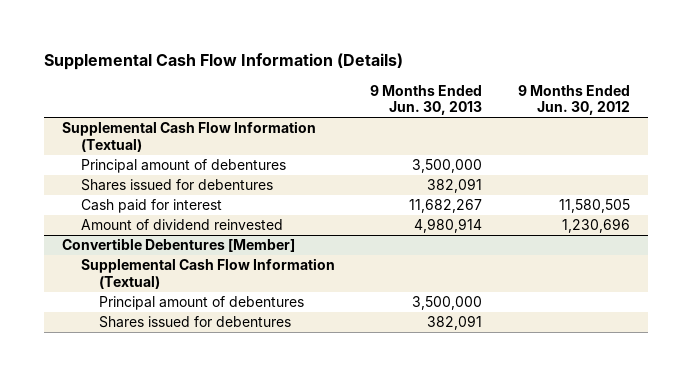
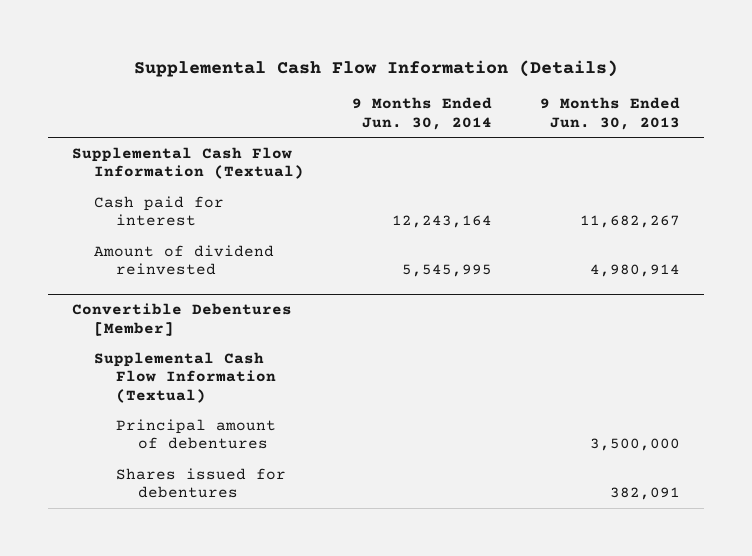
- | 9 Months Ended Jun. 30, 2013 | 9 Months Ended Jun. 30, 2012
+ | 9 Months Ended Jun. 30, 2014 | 9 Months Ended Jun. 30, 2013
- Principal amount of debentures | 3,500,000 |
- Shares issued for debentures | 382,091 |

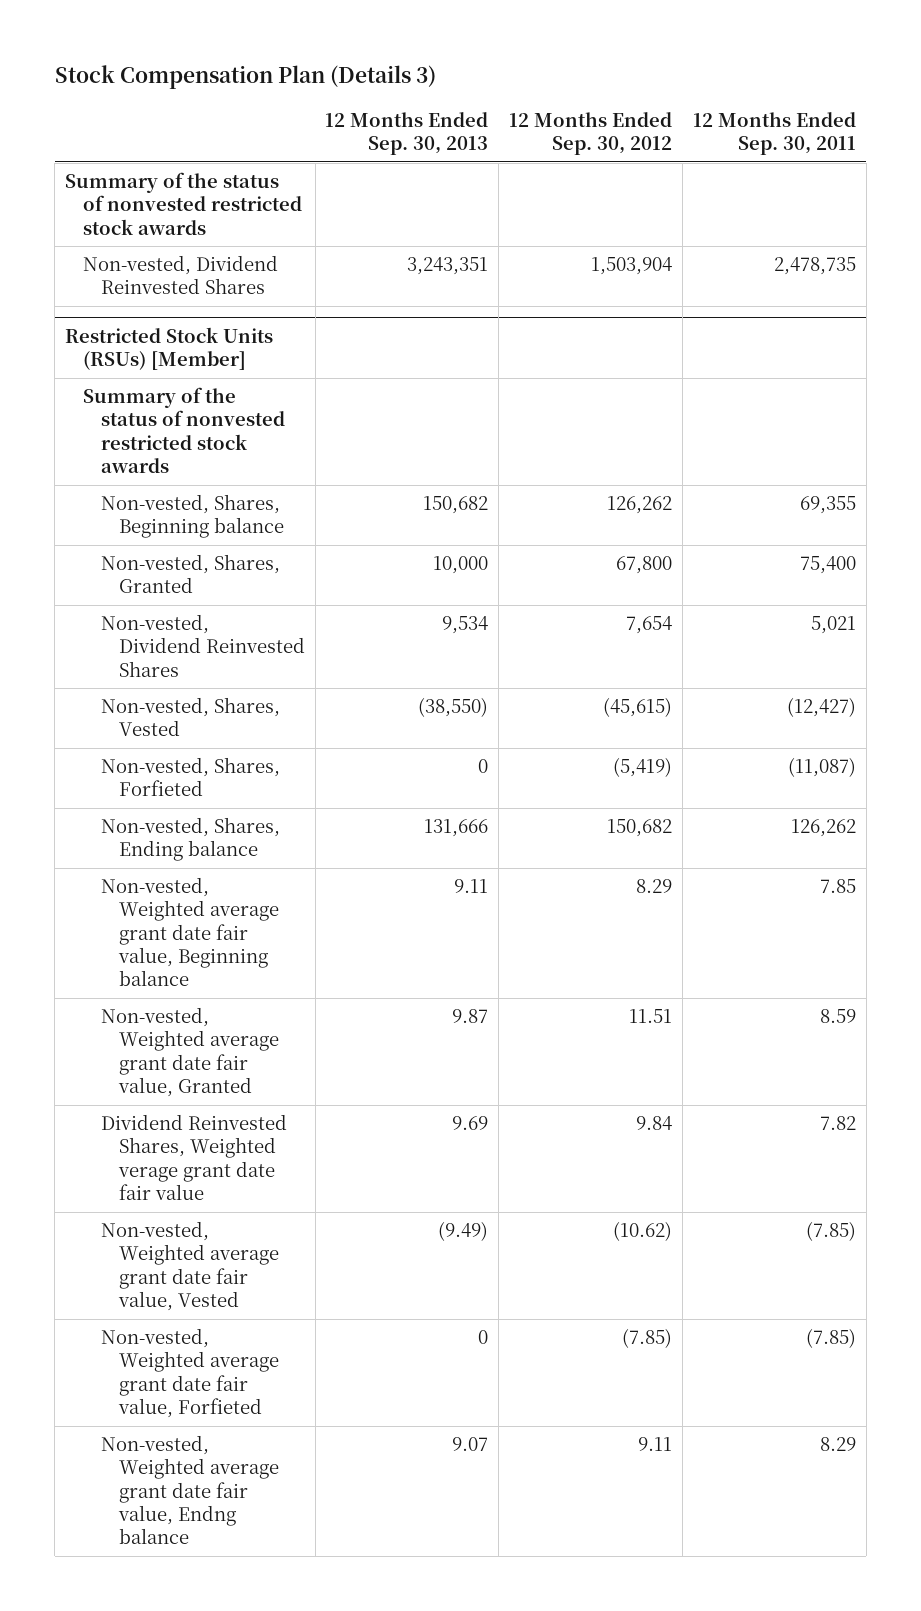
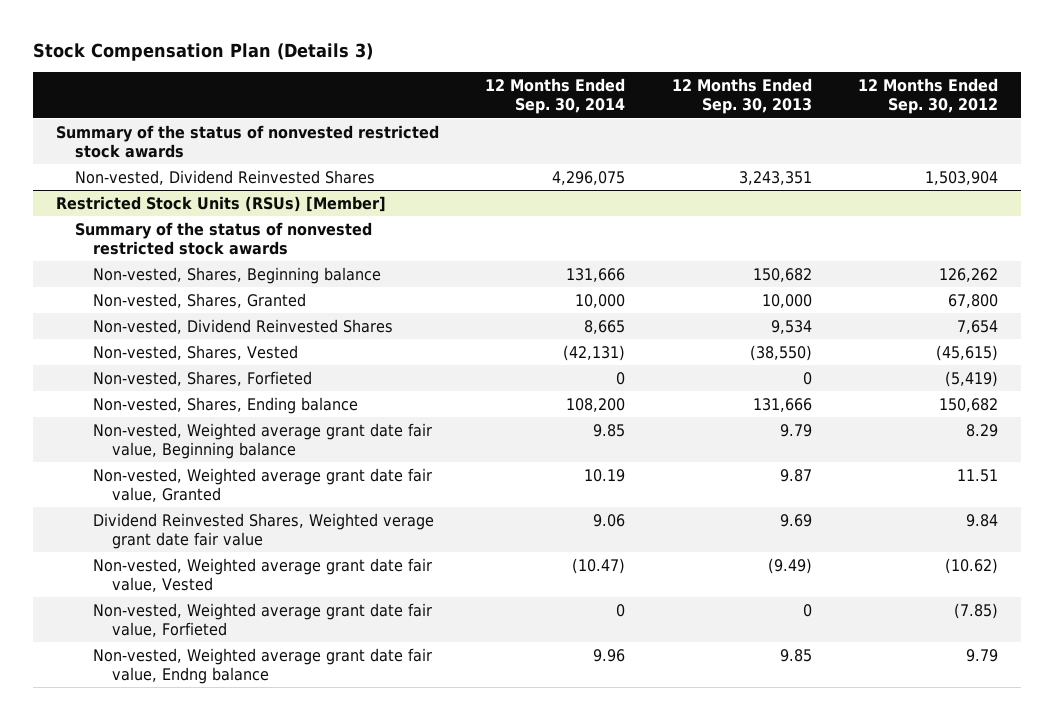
- | 12 Months Ended Sep. 30, 2013 | 12 Months Ended Sep. 30, 2012 | 12 Months Ended Sep. 30, 2011
+ | 12 Months Ended Sep. 30, 2014 | 12 Months Ended Sep. 30, 2013 | 12 Months Ended Sep. 30, 2012
@ Restricted Stock Units (RSUs) [Member]
- Non-vested, Weighted average grant date fair value, Beginning balance | 9.11 | 8.29 | 7.85
+ Non-vested, Weighted average grant date fair value, Beginning balance | 9.85 | 9.79 | 8.29
- Non-vested, Weighted average grant date fair value, Endng balance | 9.07 | 9.11 | 8.29
+ Non-vested, Weighted average grant date fair value, Endng balance | 9.96 | 9.85 | 9.79

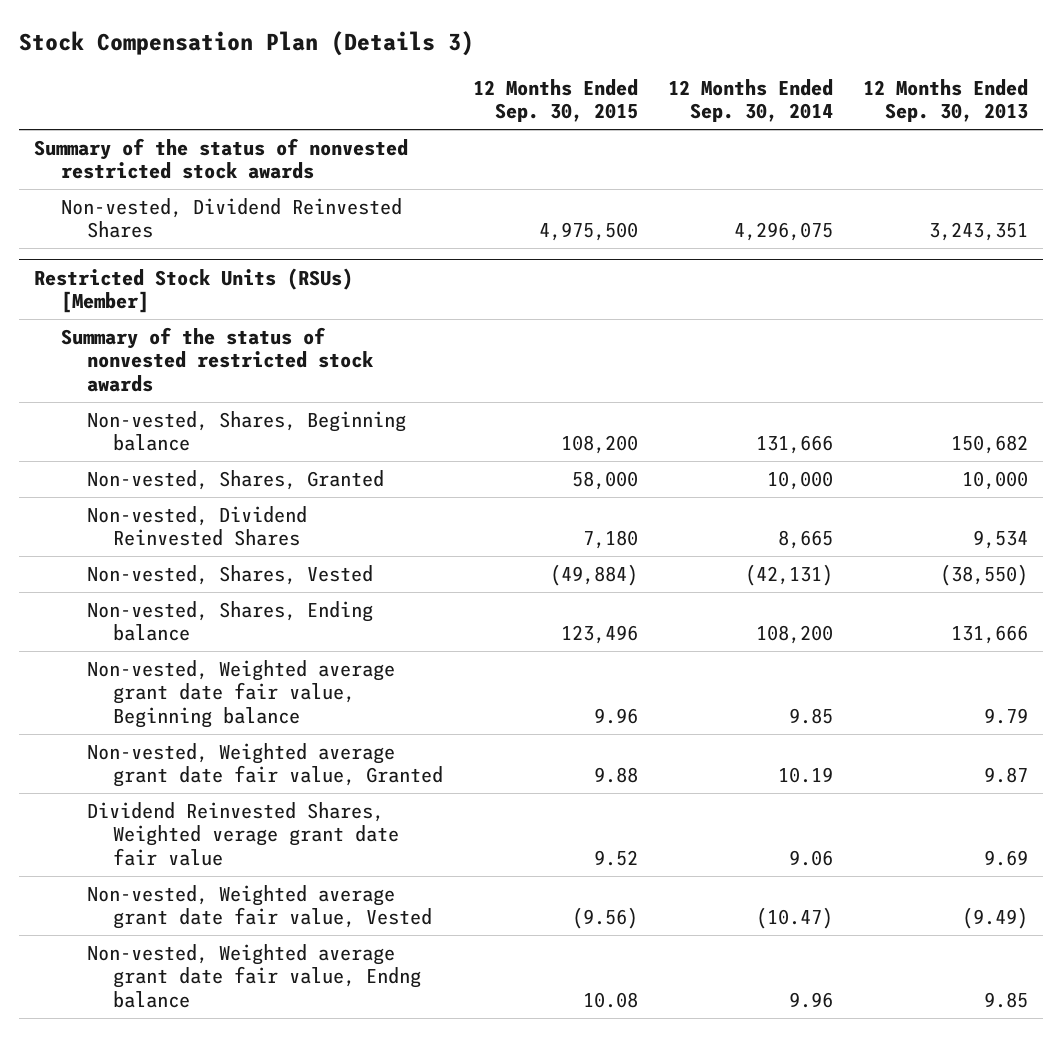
- | 12 Months Ended Sep. 30, 2014 | 12 Months Ended Sep. 30, 2013 | 12 Months Ended Sep. 30, 2012
+ | 12 Months Ended Sep. 30, 2015 | 12 Months Ended Sep. 30, 2014 | 12 Months Ended Sep. 30, 2013
@ Restricted Stock Units (RSUs) [Member]
- Non-vested, Shares, Forfieted | 0 | 0 | (5,419)
- Non-vested, Weighted average grant date fair value, Forfieted | 0 | 0 | (7.85)

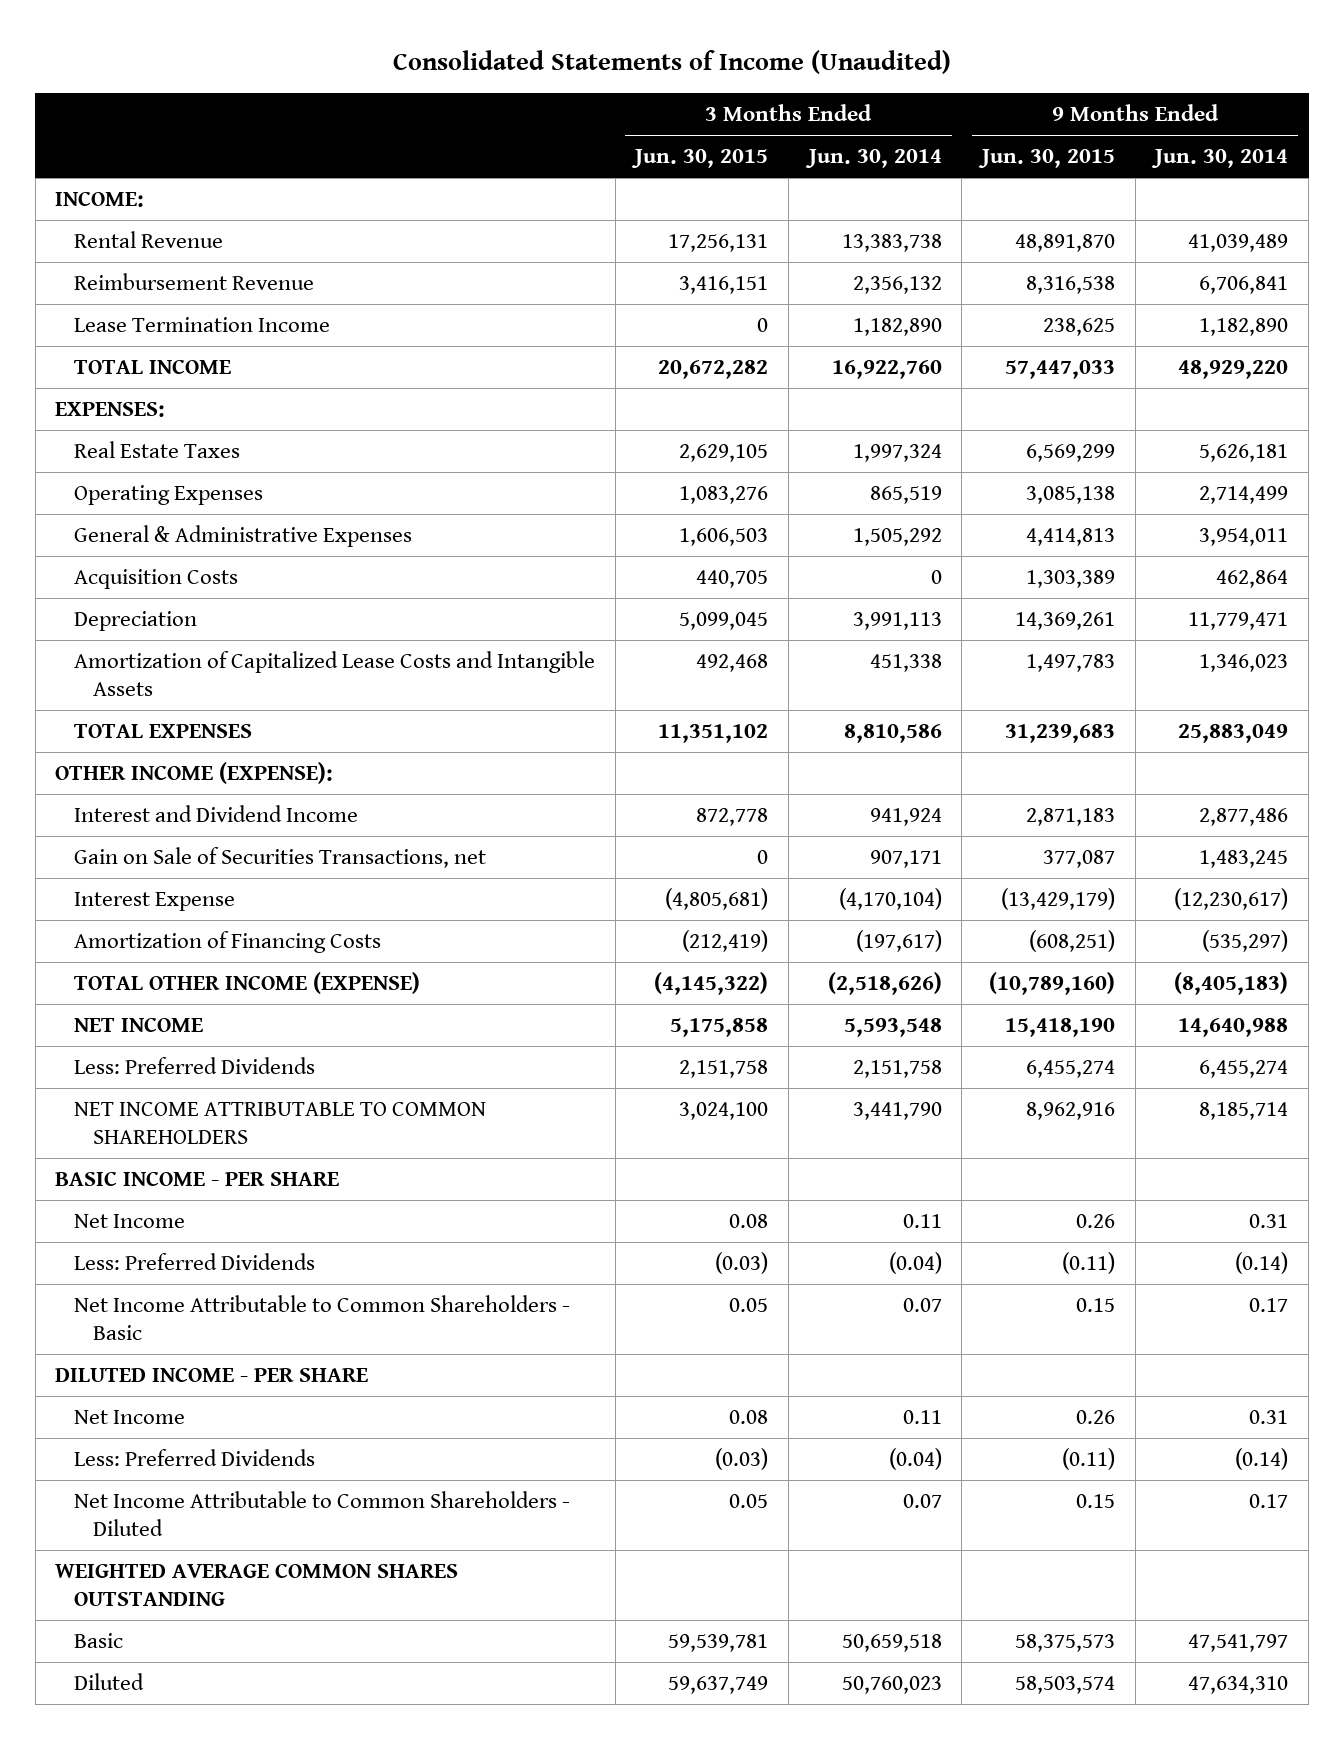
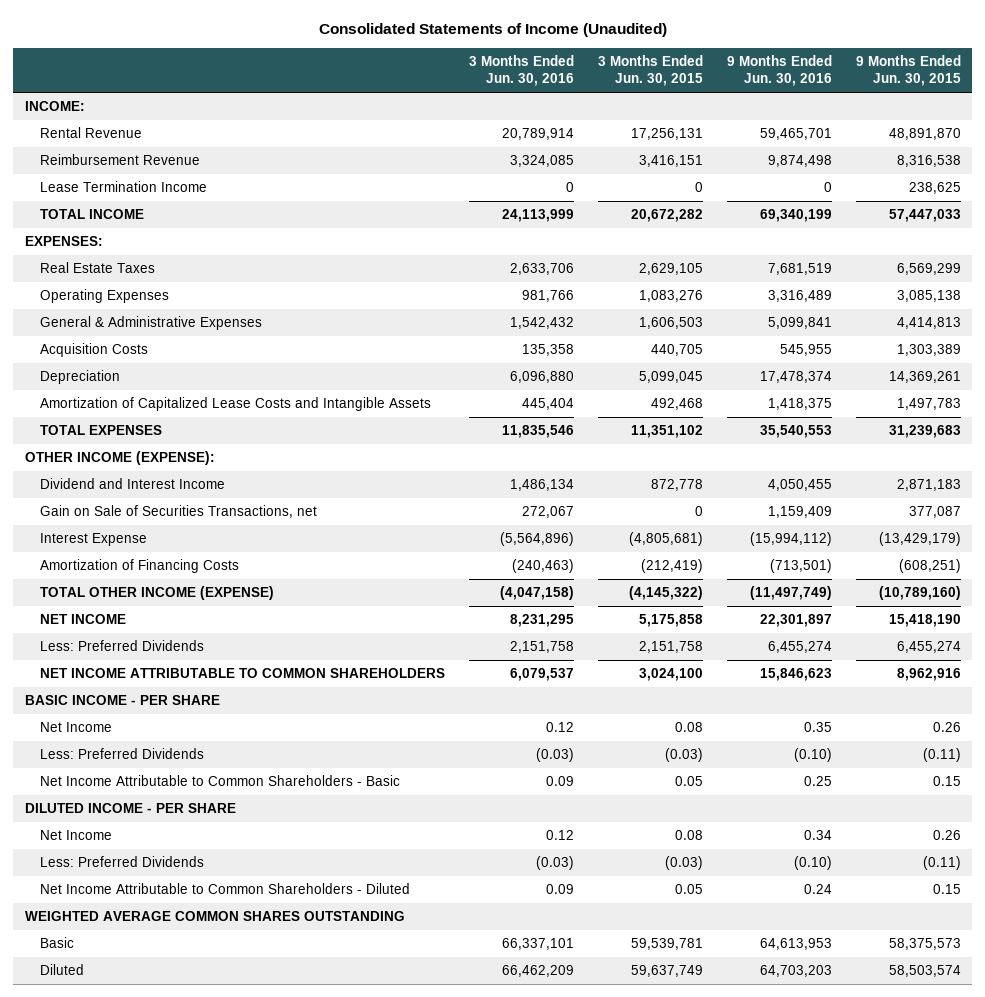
- | 3 Months Ended Jun. 30, 2015 | 3 Months Ended Jun. 30, 2014 | 9 Months Ended Jun. 30, 2015 | 9 Months Ended Jun. 30, 2014
+ | 3 Months Ended Jun. 30, 2016 | 3 Months Ended Jun. 30, 2015 | 9 Months Ended Jun. 30, 2016 | 9 Months Ended Jun. 30, 2015
- Interest and Dividend Income | 872,778 | 941,924 | 2,871,183 | 2,877,486
+ Dividend and Interest Income | 1,486,134 | 872,778 | 4,050,455 | 2,871,183

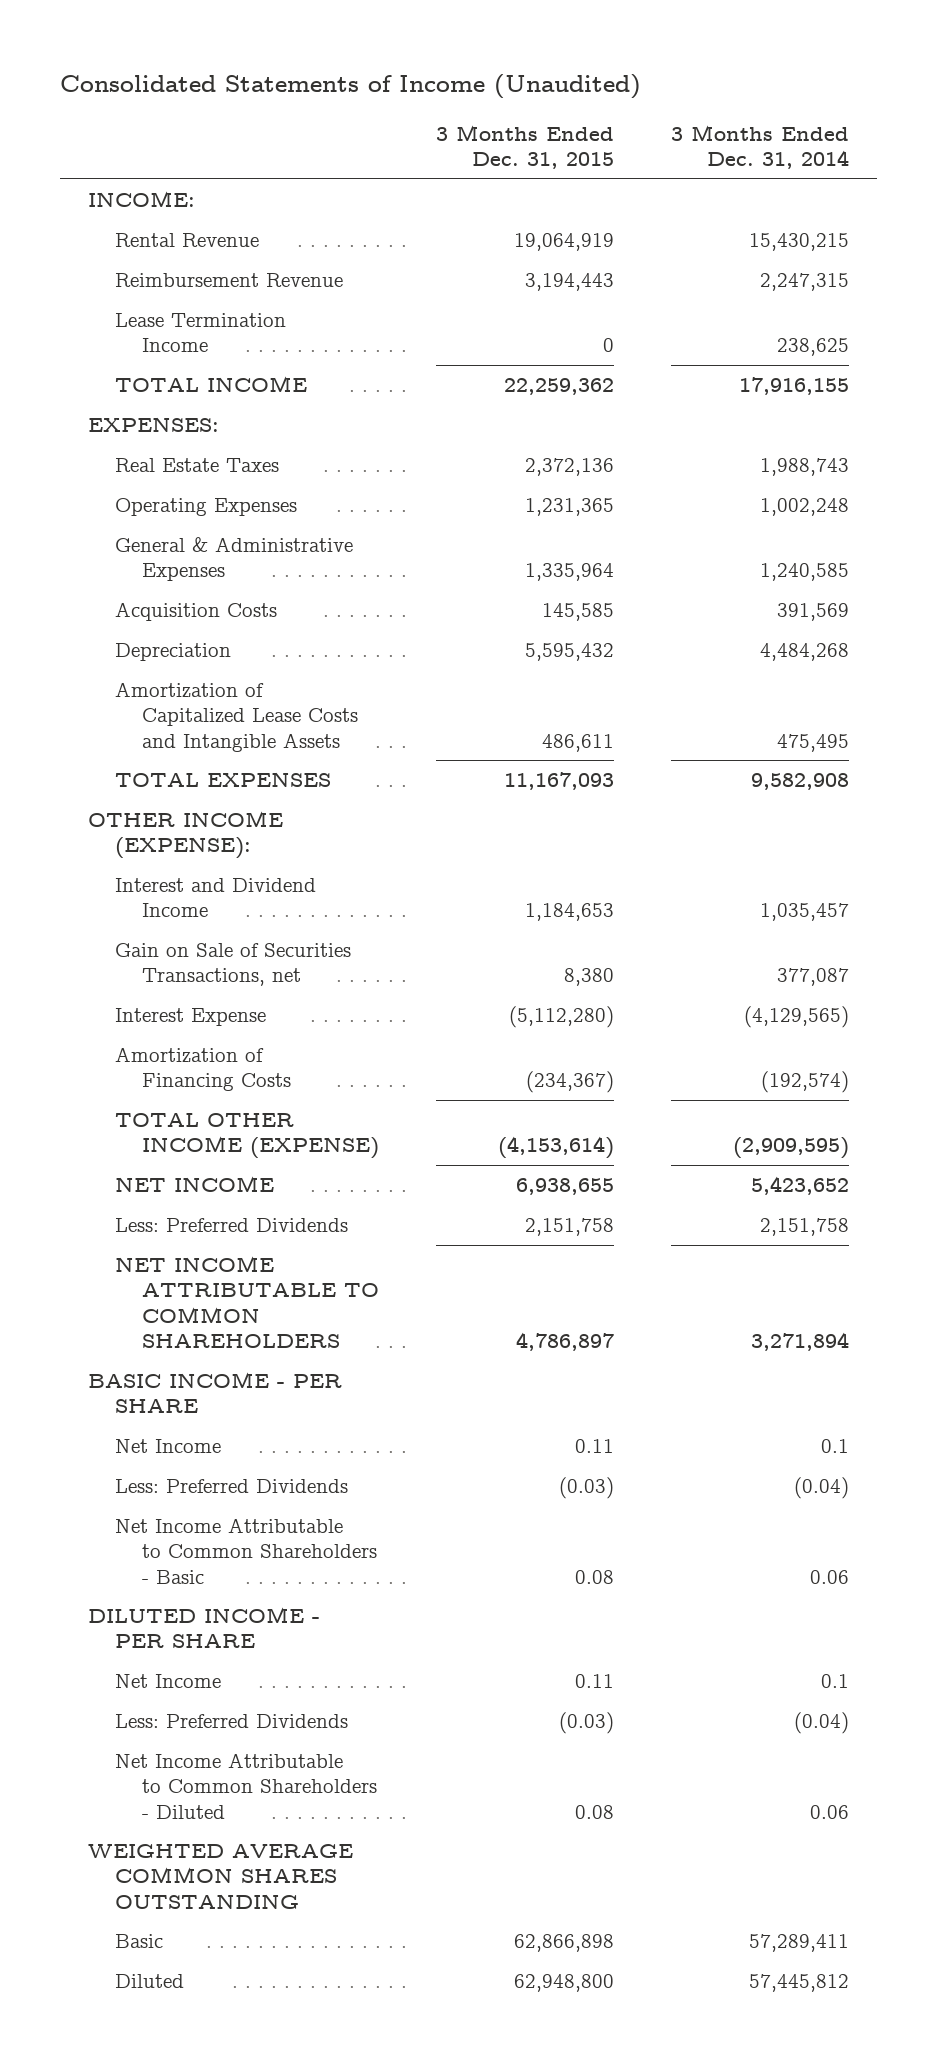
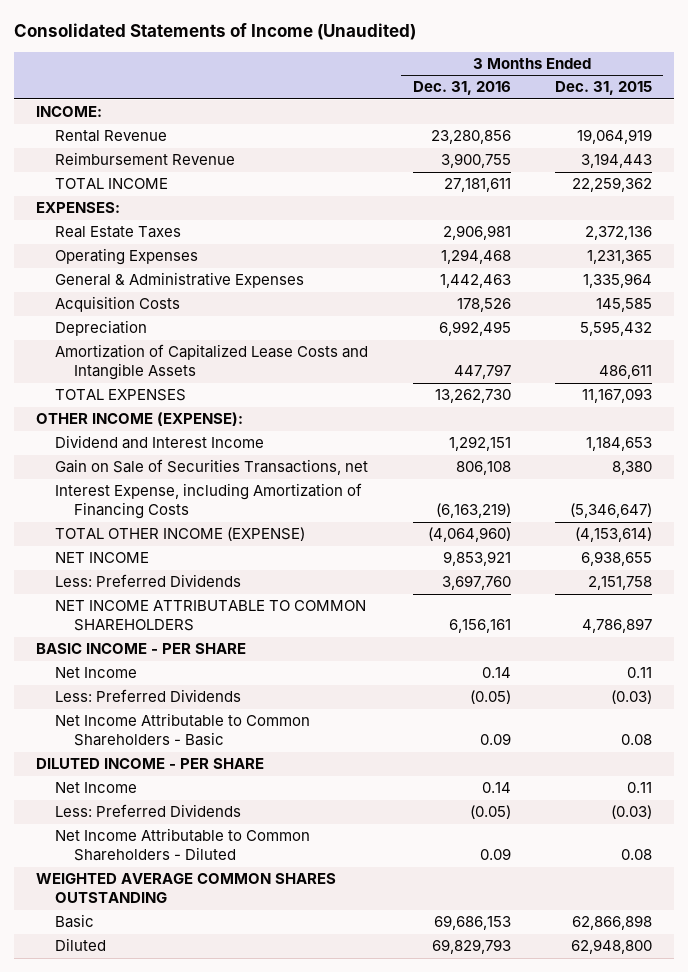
- | 3 Months Ended Dec. 31, 2015 | 3 Months Ended Dec. 31, 2014
+ | 3 Months Ended Dec. 31, 2016 | 3 Months Ended Dec. 31, 2015
- Lease Termination Income | 0 | 238,625
- Interest and Dividend Income | 1,184,653 | 1,035,457
+ Dividend and Interest Income | 1,292,151 | 1,184,653
- Interest Expense | (5,112,280) | (4,129,565)
- Amortization of Financing Costs | (234,367) | (192,574)
+ Interest Expense, including Amortization of Financing Costs | (6,163,219) | (5,346,647)

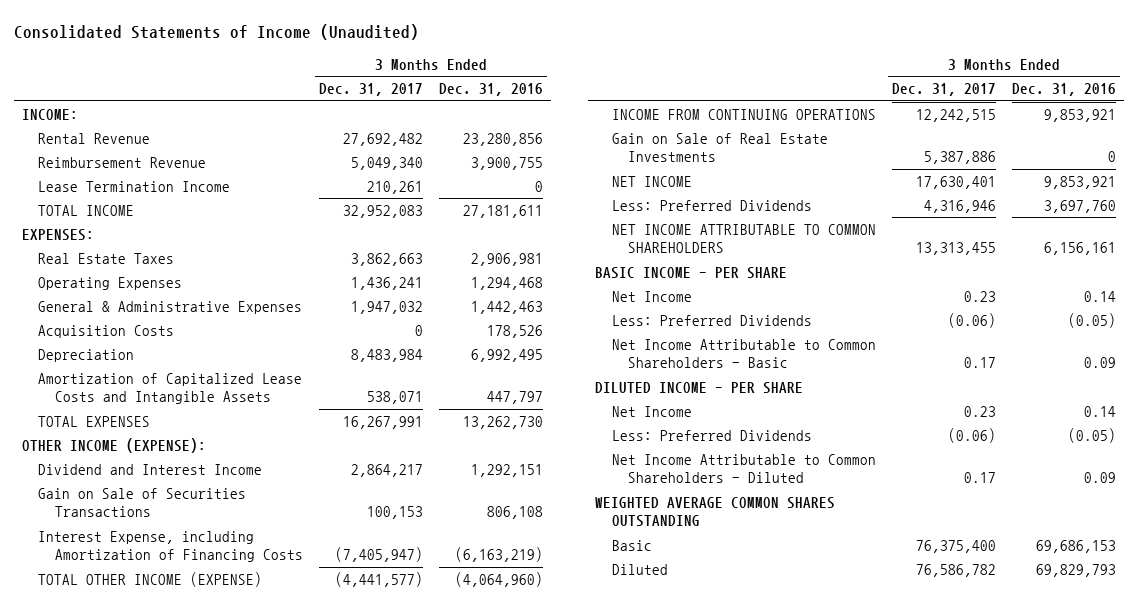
- | 3 Months Ended Dec. 31, 2016 | 3 Months Ended Dec. 31, 2015
+ | 3 Months Ended Dec. 31, 2017 | 3 Months Ended Dec. 31, 2016
+ Lease Termination Income | 210,261 | 0
- Gain on Sale of Securities Transactions, net | 806,108 | 8,380
+ Gain on Sale of Securities Transactions | 100,153 | 806,108
+ INCOME FROM CONTINUING OPERATIONS | 12,242,515 | 9,853,921
+ Gain on Sale of Real Estate Investments | 5,387,886 | 0

